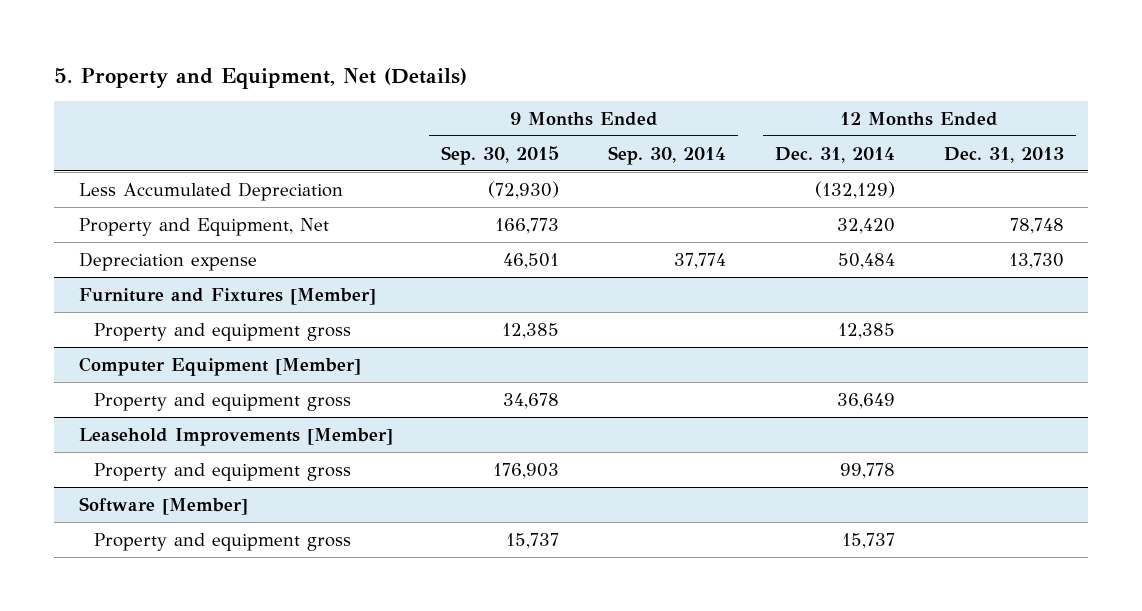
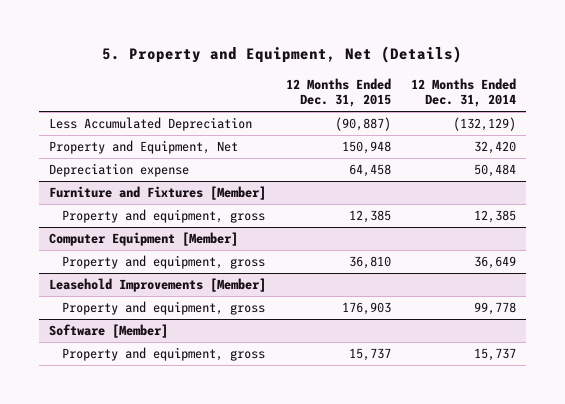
- | 9 Months Ended Sep. 30, 2015 | 9 Months Ended Sep. 30, 2014 | 12 Months Ended Dec. 31, 2014 | 12 Months Ended Dec. 31, 2013
+ | 12 Months Ended Dec. 31, 2015 | 12 Months Ended Dec. 31, 2014
@ Furniture and Fixtures [Member]
- Property and equipment gross | 12,385 | | 12,385 |
+ Property and equipment, gross | 12,385 | 12,385
@ Computer Equipment [Member]
- Property and equipment gross | 34,678 | | 36,649 |
+ Property and equipment, gross | 36,810 | 36,649
@ Leasehold Improvements [Member]
- Property and equipment gross | 176,903 | | 99,778 |
+ Property and equipment, gross | 176,903 | 99,778
@ Software [Member]
- Property and equipment gross | 15,737 | | 15,737 |
+ Property and equipment, gross | 15,737 | 15,737

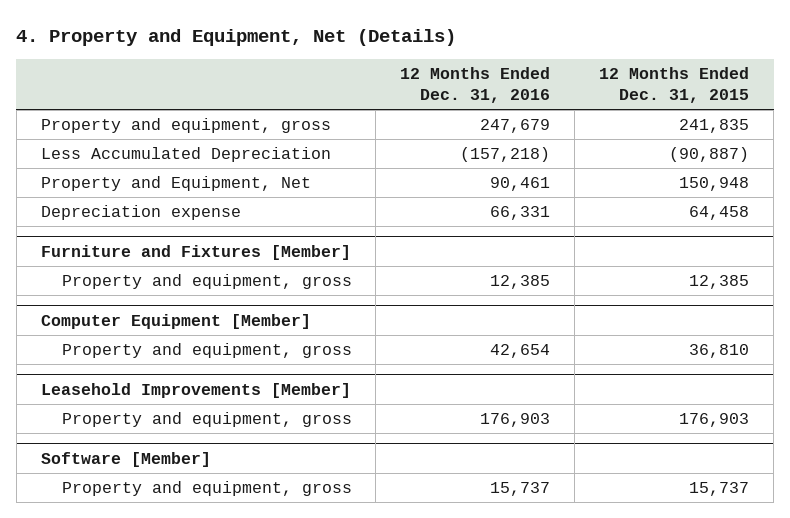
- 5. Property and Equipment, Net (Details)
+ 4. Property and Equipment, Net (Details)
- | 12 Months Ended Dec. 31, 2015 | 12 Months Ended Dec. 31, 2014
+ | 12 Months Ended Dec. 31, 2016 | 12 Months Ended Dec. 31, 2015
+ Property and equipment, gross | 247,679 | 241,835

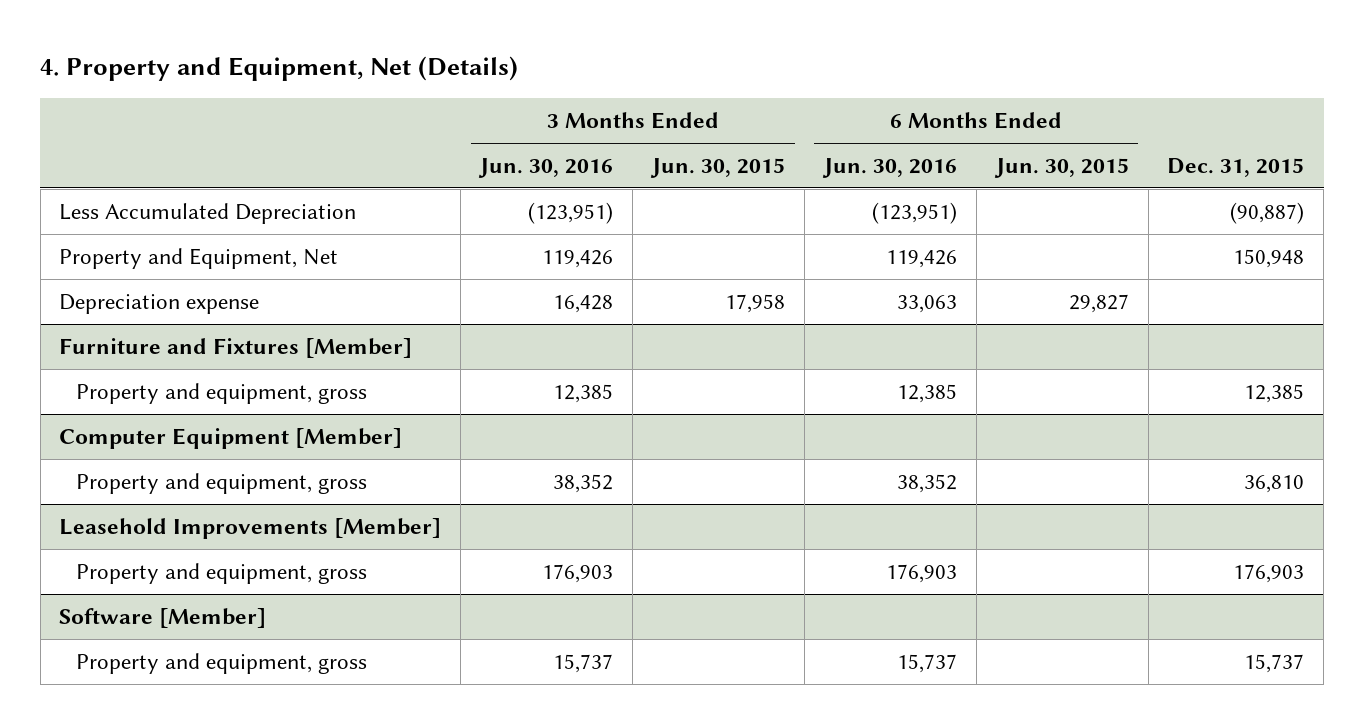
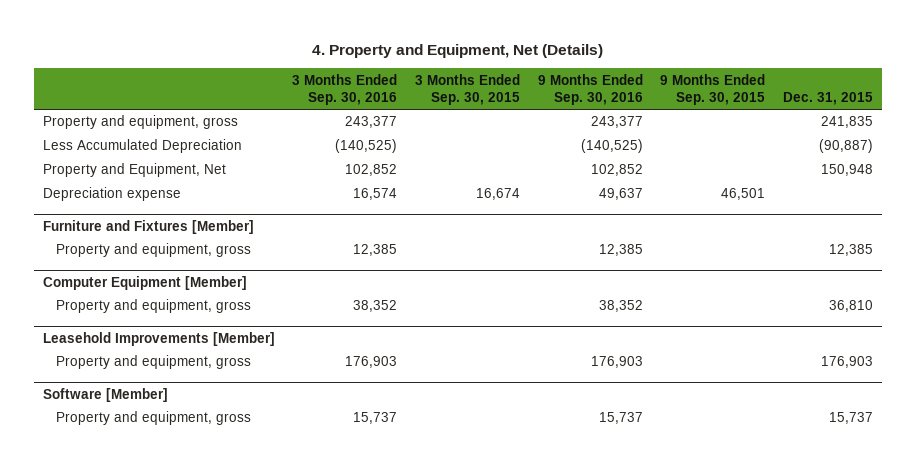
- | 3 Months Ended Jun. 30, 2016 | 3 Months Ended Jun. 30, 2015 | 6 Months Ended Jun. 30, 2016 | 6 Months Ended Jun. 30, 2015 | Dec. 31, 2015
+ | 3 Months Ended Sep. 30, 2016 | 3 Months Ended Sep. 30, 2015 | 9 Months Ended Sep. 30, 2016 | 9 Months Ended Sep. 30, 2015 | Dec. 31, 2015
+ Property and equipment, gross | 243,377 | | 243,377 | | 241,835

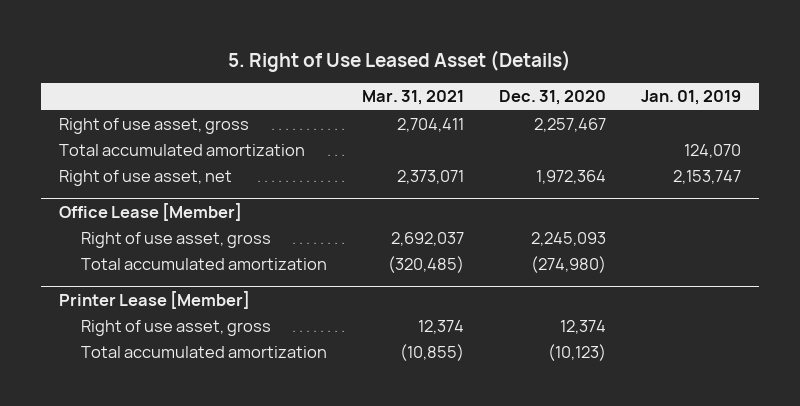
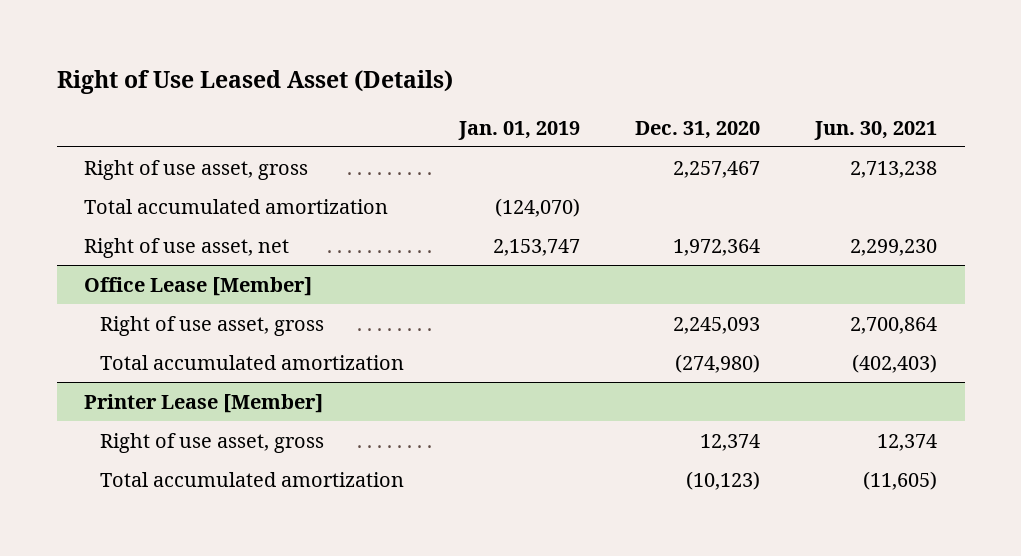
- 5. Right of Use Leased Asset (Details)
+ Right of Use Leased Asset (Details)
- | Mar. 31, 2021 | Dec. 31, 2020 | Jan. 01, 2019
+ | Jan. 01, 2019 | Dec. 31, 2020 | Jun. 30, 2021
- Total accumulated amortization | | | 124,070
+ Total accumulated amortization | (124,070) | |

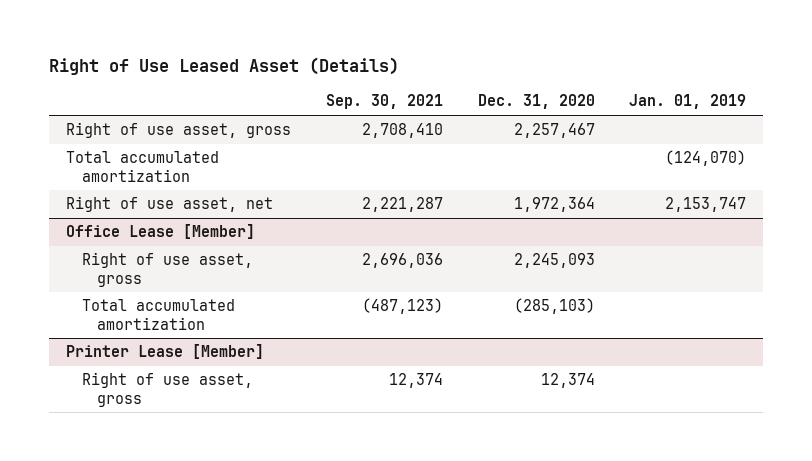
- | Jan. 01, 2019 | Dec. 31, 2020 | Jun. 30, 2021
+ | Sep. 30, 2021 | Dec. 31, 2020 | Jan. 01, 2019
@ Office Lease [Member]
- Total accumulated amortization | | (274,980) | (402,403)
+ Total accumulated amortization | (487,123) | (285,103) |
@ Printer Lease [Member]
- Total accumulated amortization | | (10,123) | (11,605)

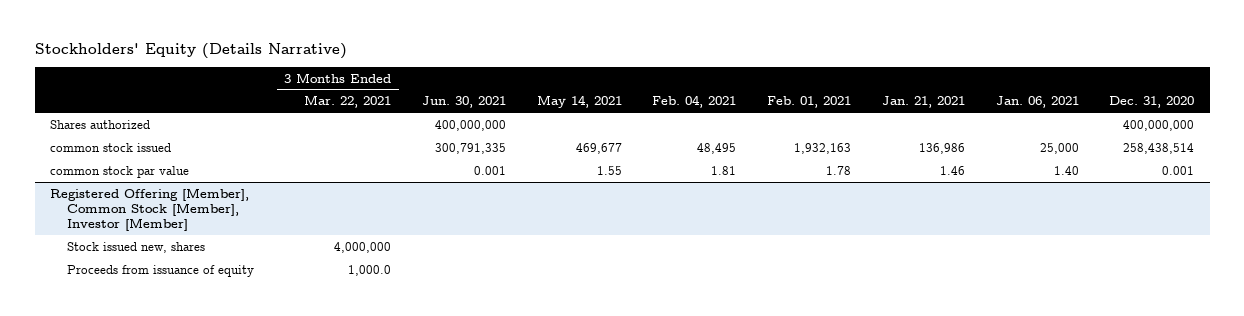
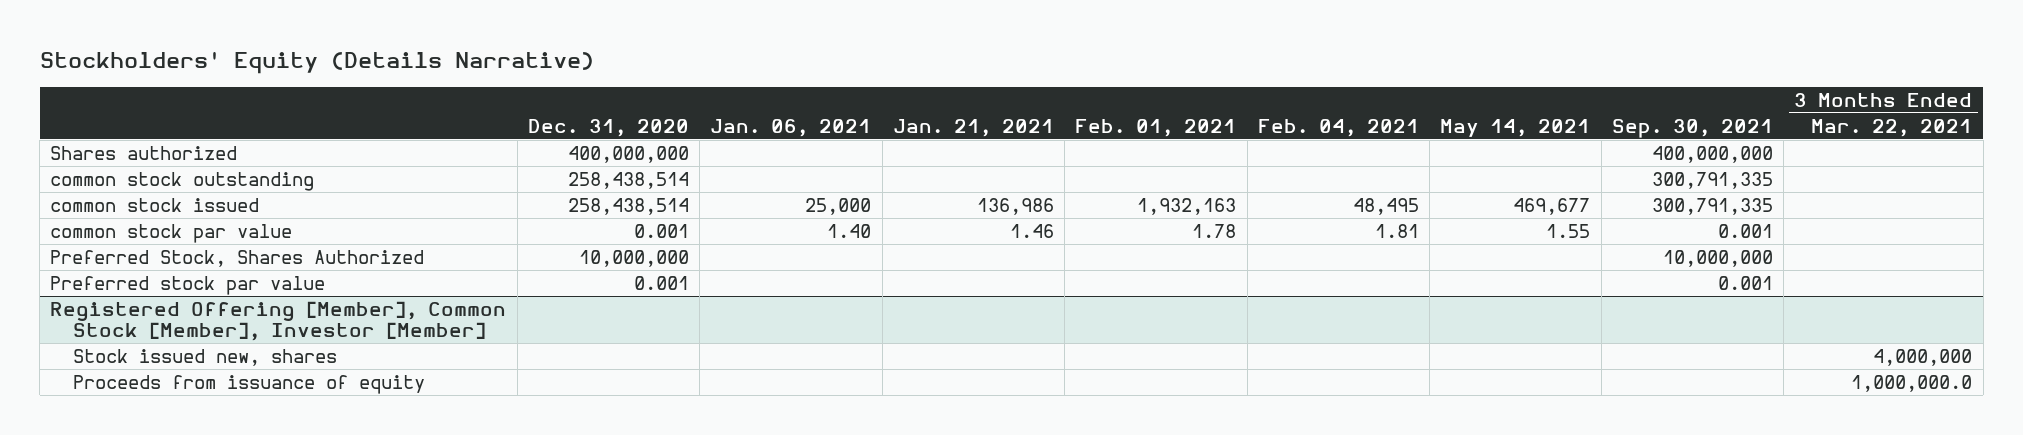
- | 3 Months Ended Mar. 22, 2021 | Jun. 30, 2021 | May 14, 2021 | Feb. 04, 2021 | Feb. 01, 2021 | Jan. 21, 2021 | Jan. 06, 2021 | Dec. 31, 2020
+ | Dec. 31, 2020 | Jan. 06, 2021 | Jan. 21, 2021 | Feb. 01, 2021 | Feb. 04, 2021 | May 14, 2021 | Sep. 30, 2021 | 3 Months Ended Mar. 22, 2021
+ common stock outstanding | 258,438,514 | | | | | | 300,791,335 |
+ Preferred Stock, Shares Authorized | 10,000,000 | | | | | | 10,000,000 |
+ Preferred stock par value | 0.001 | | | | | | 0.001 |
@ Registered Offering [Member], Common Stock [Member], Investor [Member]
- Proceeds from issuance of equity | 1,000.0 | | | | | | |
+ Proceeds from issuance of equity | | | | | | | | 1,000,000.0

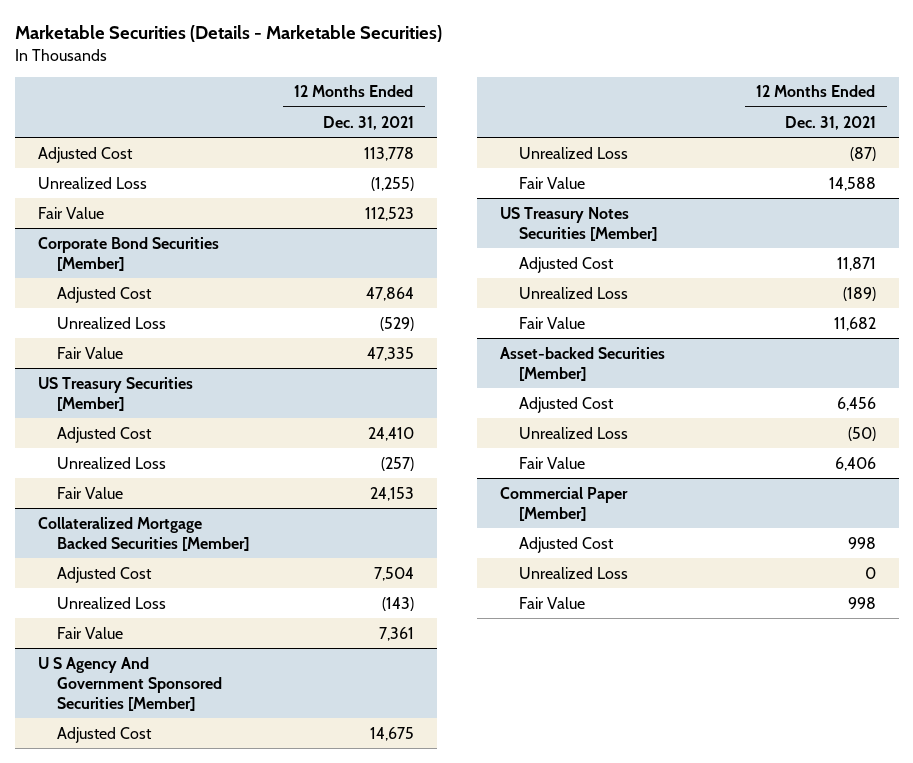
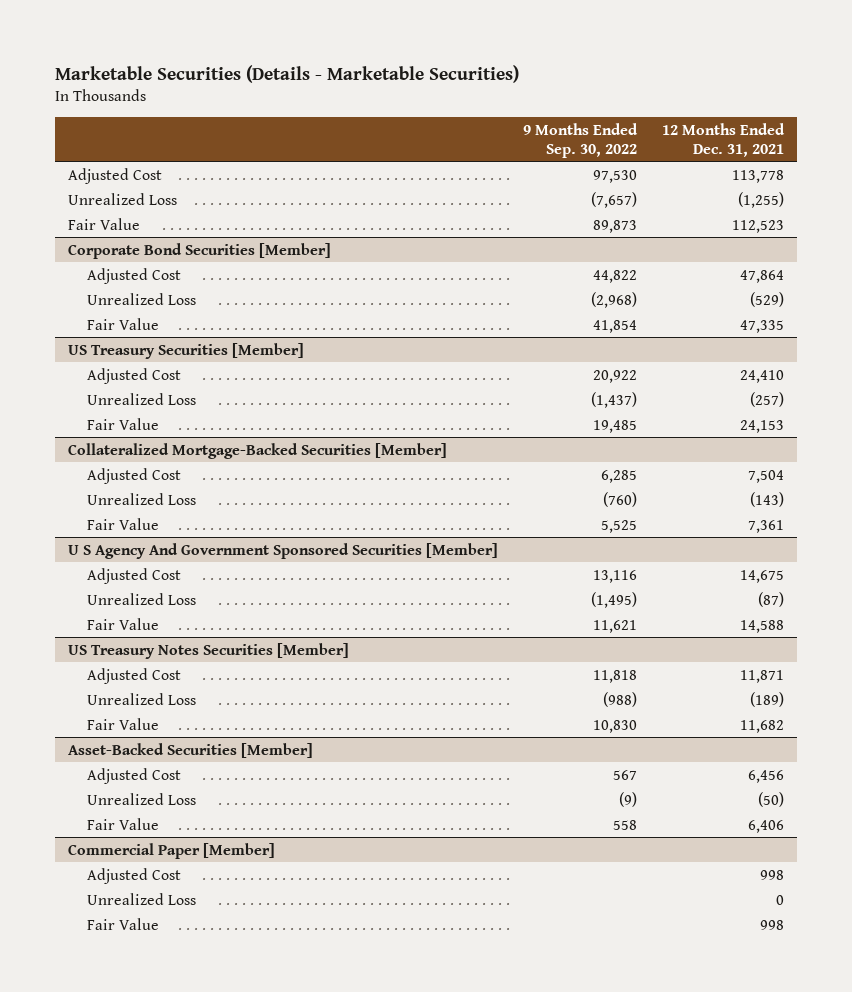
- | 12 Months Ended Dec. 31, 2021
+ | 9 Months Ended Sep. 30, 2022 | 12 Months Ended Dec. 31, 2021
- Collateralized Mortgage Backed Securities [Member]
+ Collateralized Mortgage-Backed Securities [Member]
- Asset-backed Securities [Member]
+ Asset-Backed Securities [Member]

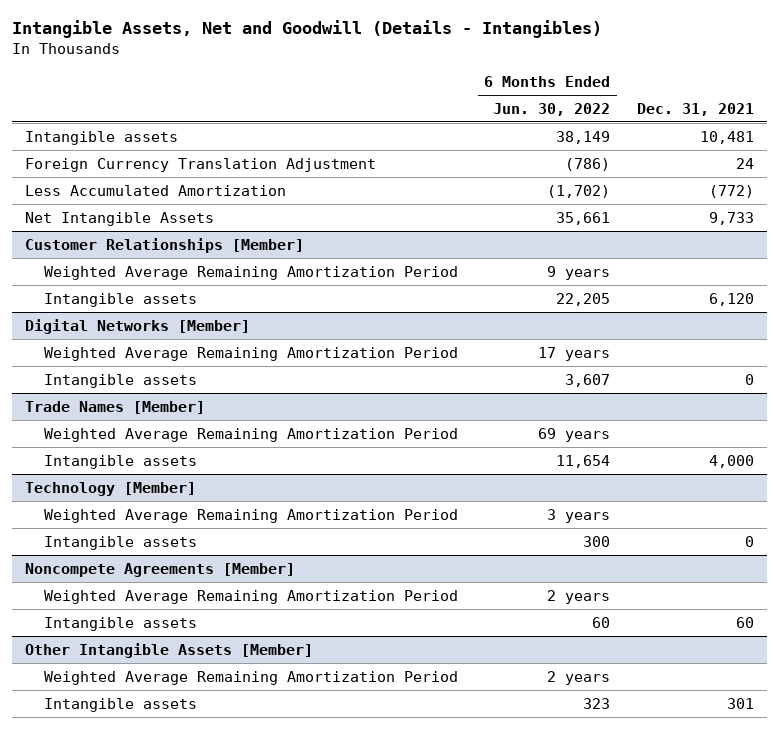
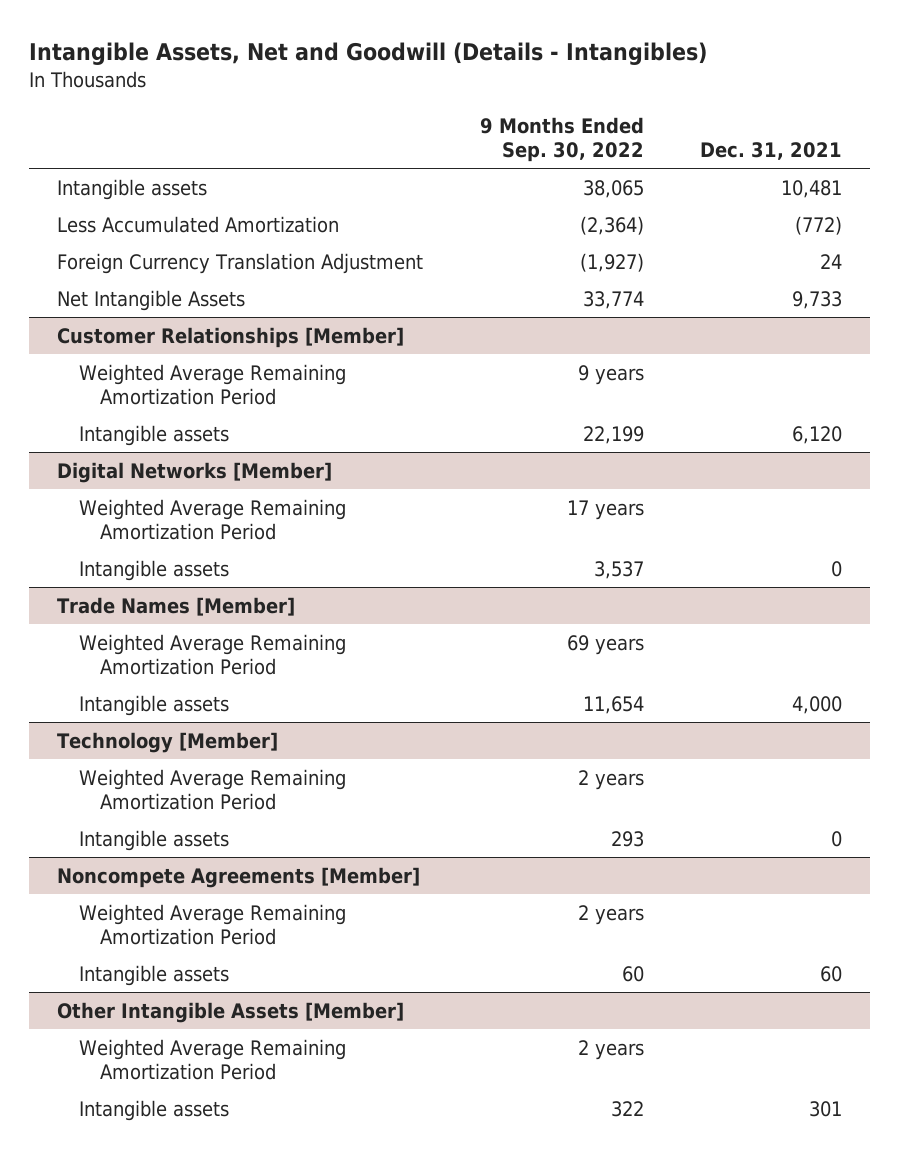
- | 6 Months Ended Jun. 30, 2022 | Dec. 31, 2021
+ | 9 Months Ended Sep. 30, 2022 | Dec. 31, 2021
moved down: Foreign Currency Translation Adjustment | (1,927) | 24

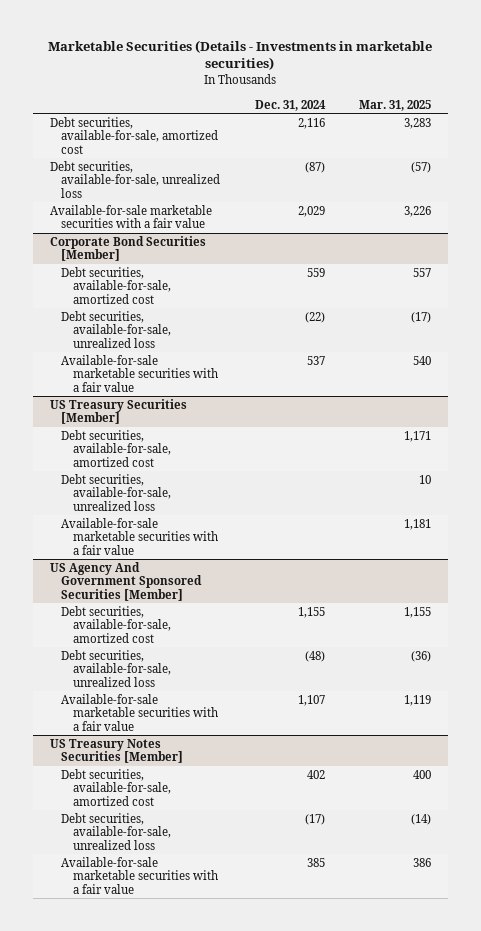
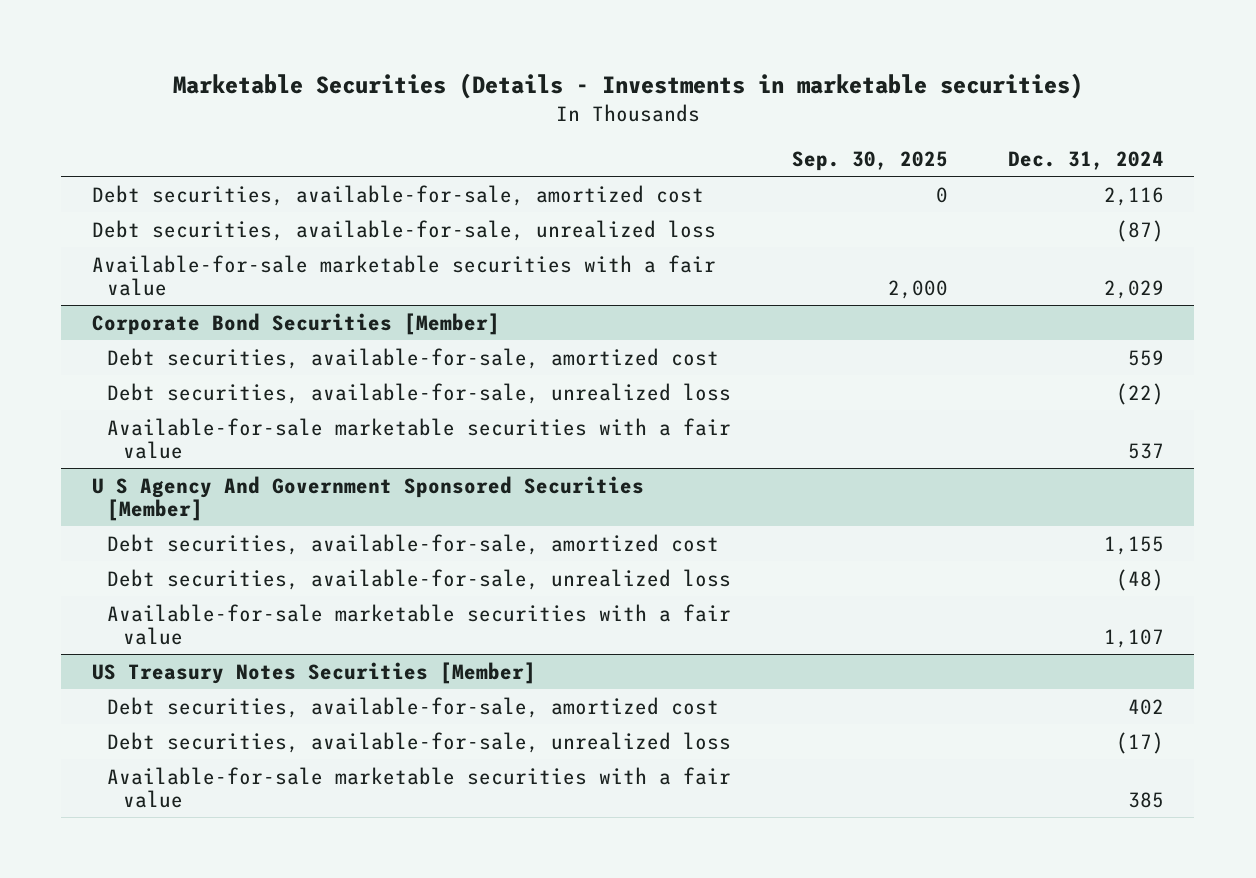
- | Dec. 31, 2024 | Mar. 31, 2025
+ | Sep. 30, 2025 | Dec. 31, 2024
- US Treasury Securities [Member]
- Debt securities, available-for-sale, amortized cost | | 1,171
- Debt securities, available-for-sale, unrealized loss | | 10
- Available-for-sale marketable securities with a fair value | | 1,181
- US Agency And Government Sponsored Securities [Member]
+ U S Agency And Government Sponsored Securities [Member]

